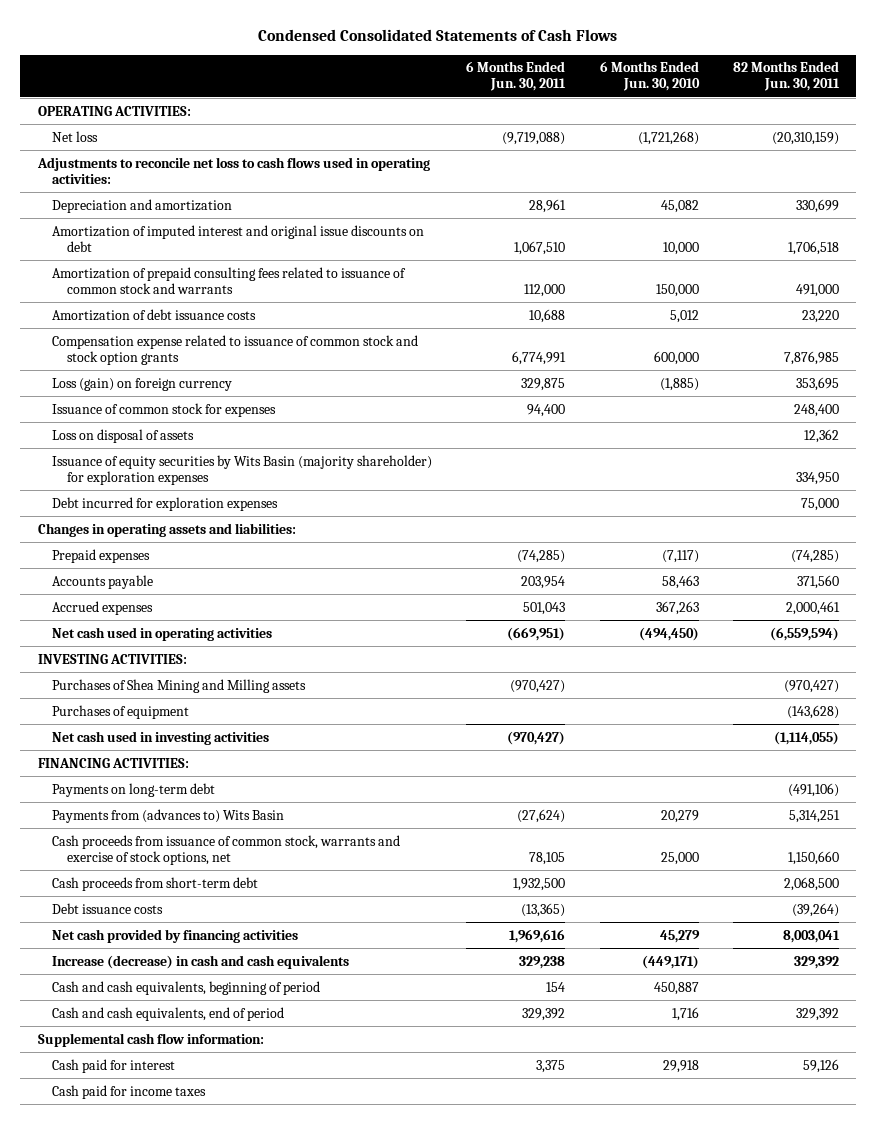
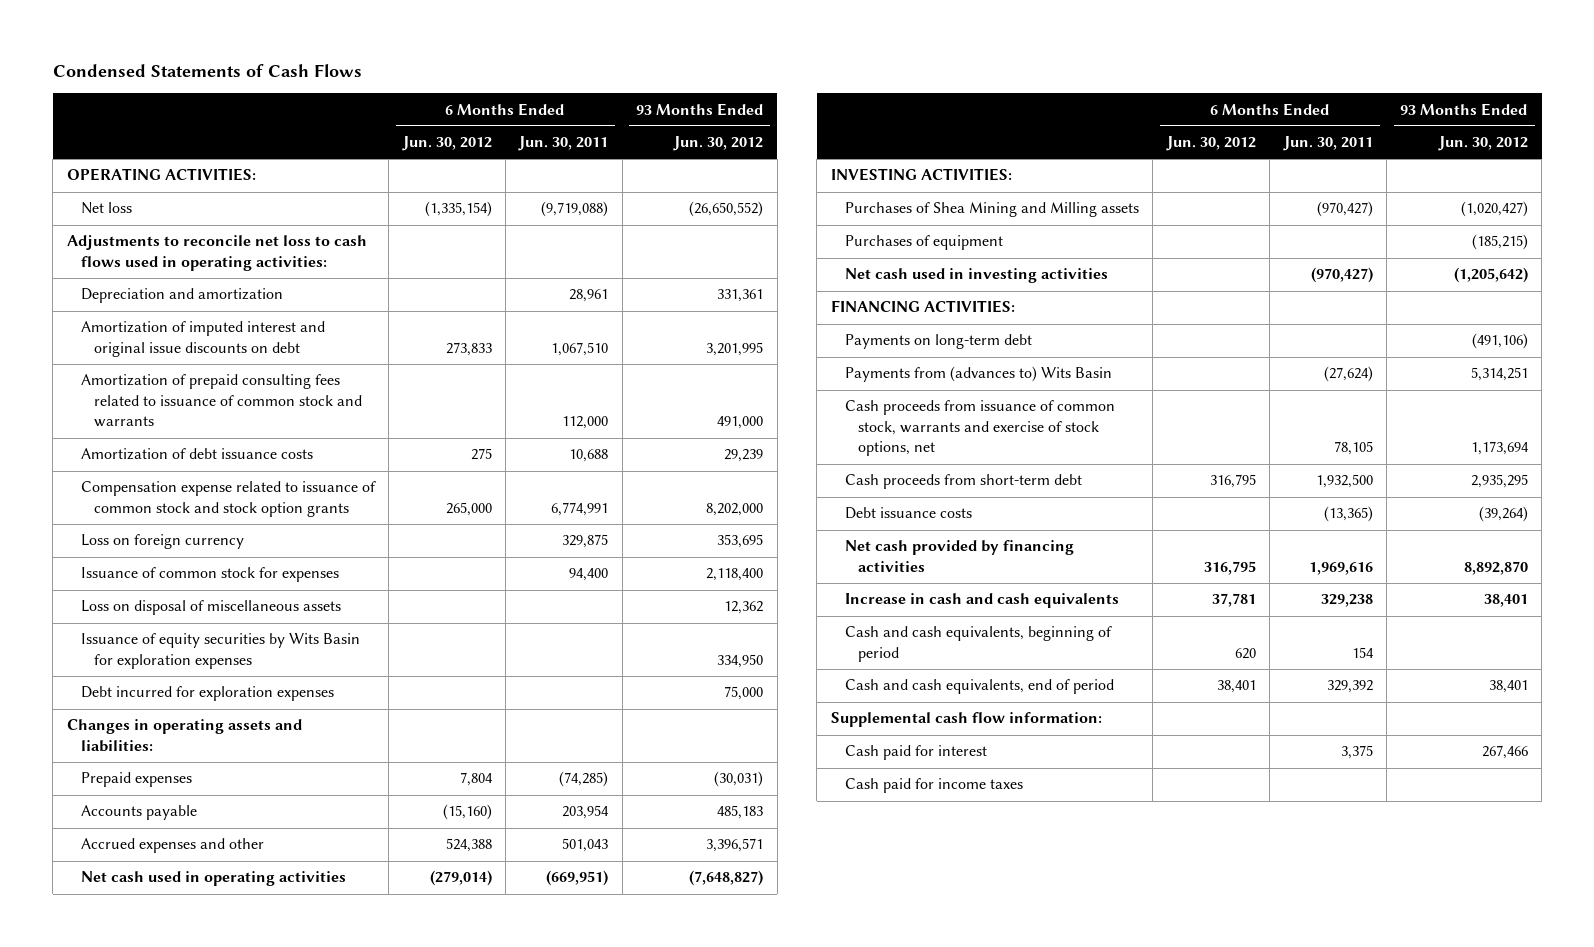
- Condensed Consolidated Statements of Cash Flows
+ Condensed Statements of Cash Flows
- | 6 Months Ended Jun. 30, 2011 | 6 Months Ended Jun. 30, 2010 | 82 Months Ended Jun. 30, 2011
+ | 6 Months Ended Jun. 30, 2012 | 6 Months Ended Jun. 30, 2011 | 93 Months Ended Jun. 30, 2012
- Loss (gain) on foreign currency | 329,875 | (1,885) | 353,695
+ Loss on foreign currency | | 329,875 | 353,695
- Loss on disposal of assets | | | 12,362
- Issuance of equity securities by Wits Basin (majority shareholder) for exploration expenses | | | 334,950
+ Loss on disposal of miscellaneous assets | | | 12,362
+ Issuance of equity securities by Wits Basin for exploration expenses | | | 334,950
- Accrued expenses | 501,043 | 367,263 | 2,000,461
+ Accrued expenses and other | 524,388 | 501,043 | 3,396,571
- Increase (decrease) in cash and cash equivalents | 329,238 | (449,171) | 329,392
+ Increase in cash and cash equivalents | 37,781 | 329,238 | 38,401

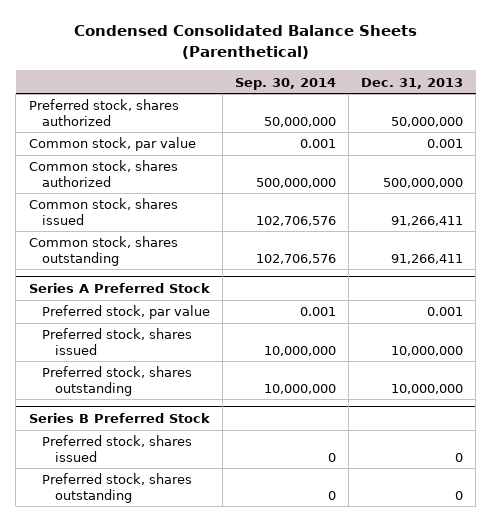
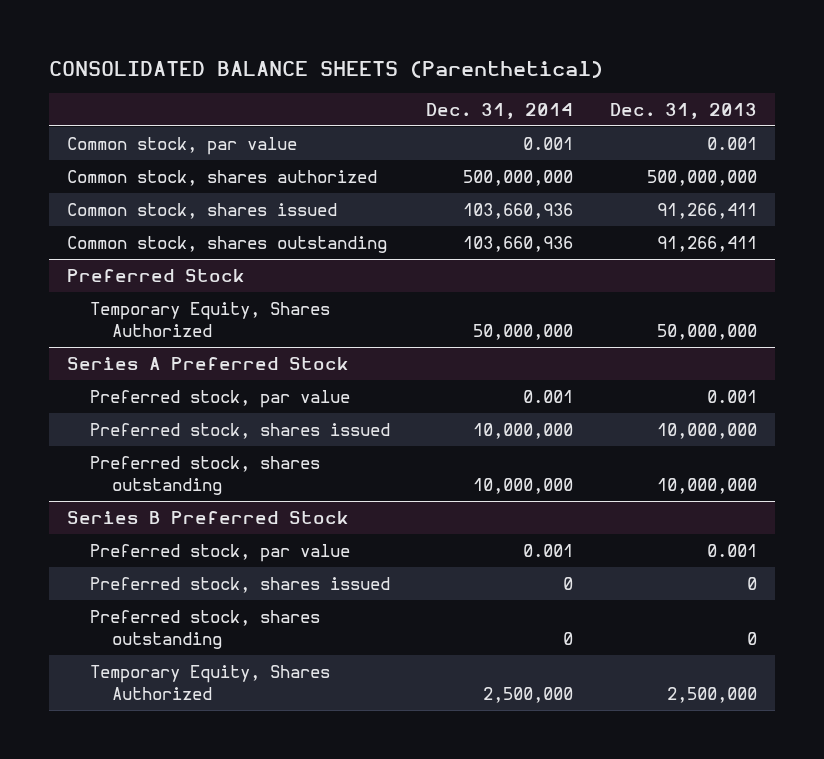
- Condensed Consolidated Balance Sheets (Parenthetical)
+ CONSOLIDATED BALANCE SHEETS (Parenthetical)
- | Sep. 30, 2014 | Dec. 31, 2013
+ | Dec. 31, 2014 | Dec. 31, 2013
- Preferred stock, shares authorized | 50,000,000 | 50,000,000
+ Preferred Stock
+ Temporary Equity, Shares Authorized | 50,000,000 | 50,000,000
@ Series B Preferred Stock
+ Preferred stock, par value | 0.001 | 0.001
+ Temporary Equity, Shares Authorized | 2,500,000 | 2,500,000

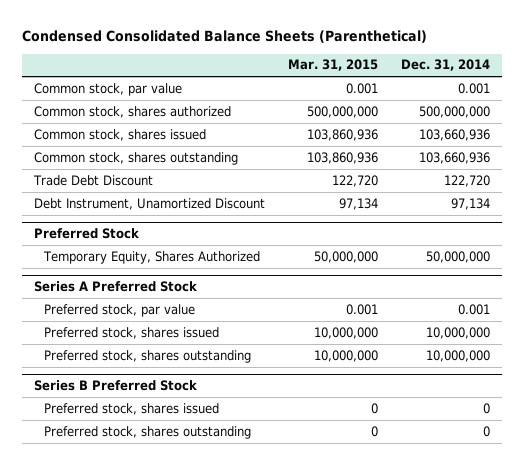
- CONSOLIDATED BALANCE SHEETS (Parenthetical)
+ Condensed Consolidated Balance Sheets (Parenthetical)
- | Dec. 31, 2014 | Dec. 31, 2013
+ | Mar. 31, 2015 | Dec. 31, 2014
+ Trade Debt Discount | 122,720 | 122,720
+ Debt Instrument, Unamortized Discount | 97,134 | 97,134
@ Series B Preferred Stock
- Preferred stock, par value | 0.001 | 0.001
- Temporary Equity, Shares Authorized | 2,500,000 | 2,500,000

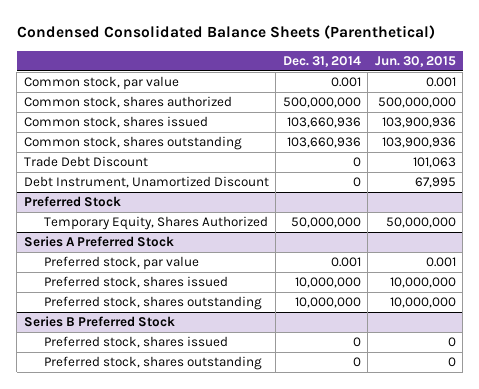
- | Mar. 31, 2015 | Dec. 31, 2014
+ | Dec. 31, 2014 | Jun. 30, 2015
- Trade Debt Discount | 122,720 | 122,720
- Debt Instrument, Unamortized Discount | 97,134 | 97,134
+ Trade Debt Discount | 0 | 101,063
+ Debt Instrument, Unamortized Discount | 0 | 67,995

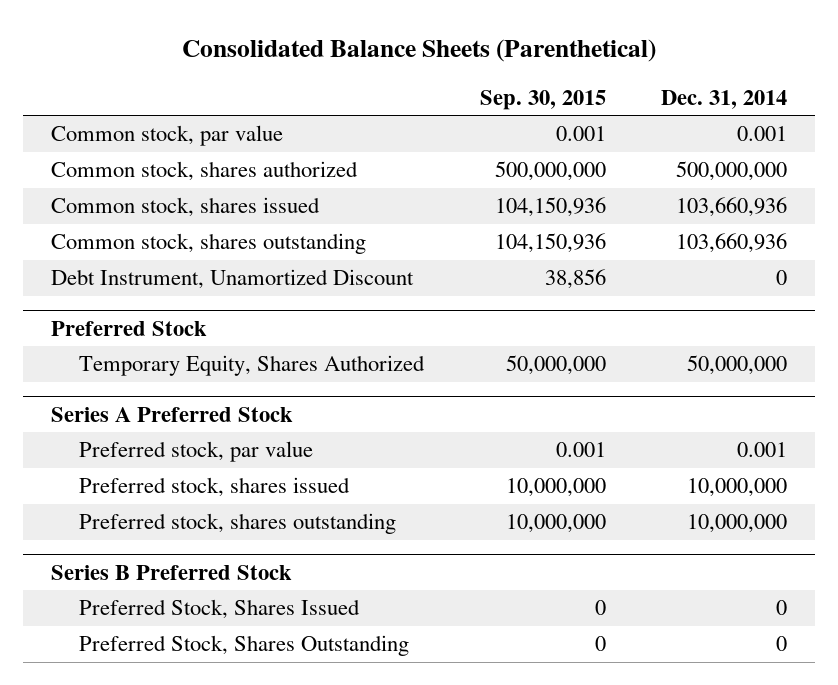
- Condensed Consolidated Balance Sheets (Parenthetical)
+ Consolidated Balance Sheets (Parenthetical)
- | Dec. 31, 2014 | Jun. 30, 2015
+ | Sep. 30, 2015 | Dec. 31, 2014
- Trade Debt Discount | 0 | 101,063
@ Series B Preferred Stock
- Preferred stock, shares issued | 0 | 0
- Preferred stock, shares outstanding | 0 | 0
+ Preferred Stock, Shares Issued | 0 | 0
+ Preferred Stock, Shares Outstanding | 0 | 0

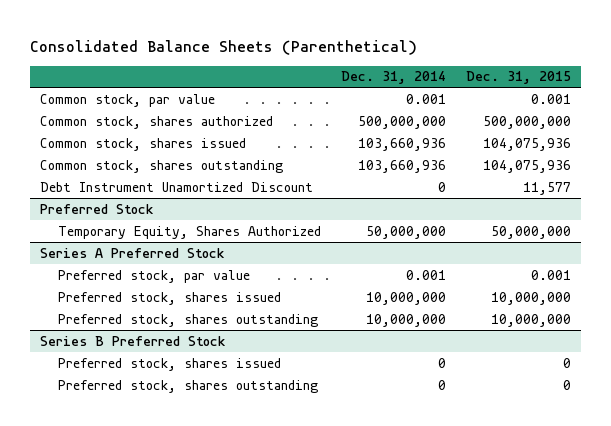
- | Sep. 30, 2015 | Dec. 31, 2014
+ | Dec. 31, 2014 | Dec. 31, 2015
- Debt Instrument, Unamortized Discount | 38,856 | 0
+ Debt Instrument Unamortized Discount | 0 | 11,577
@ Series B Preferred Stock
- Preferred Stock, Shares Issued | 0 | 0
- Preferred Stock, Shares Outstanding | 0 | 0
+ Preferred stock, shares issued | 0 | 0
+ Preferred stock, shares outstanding | 0 | 0

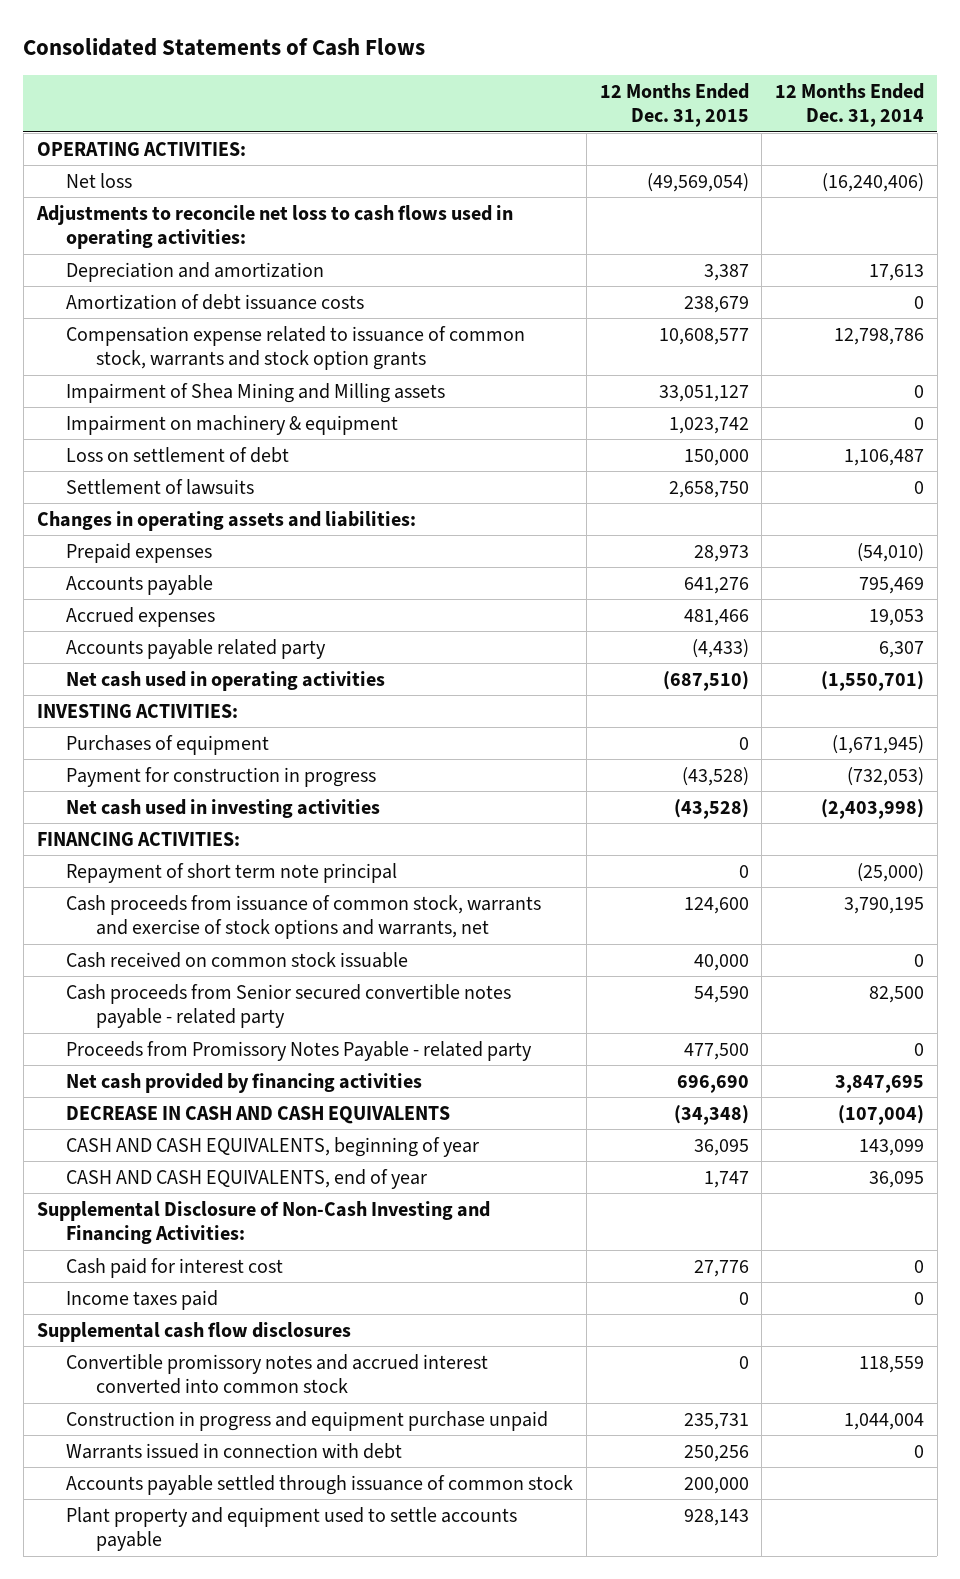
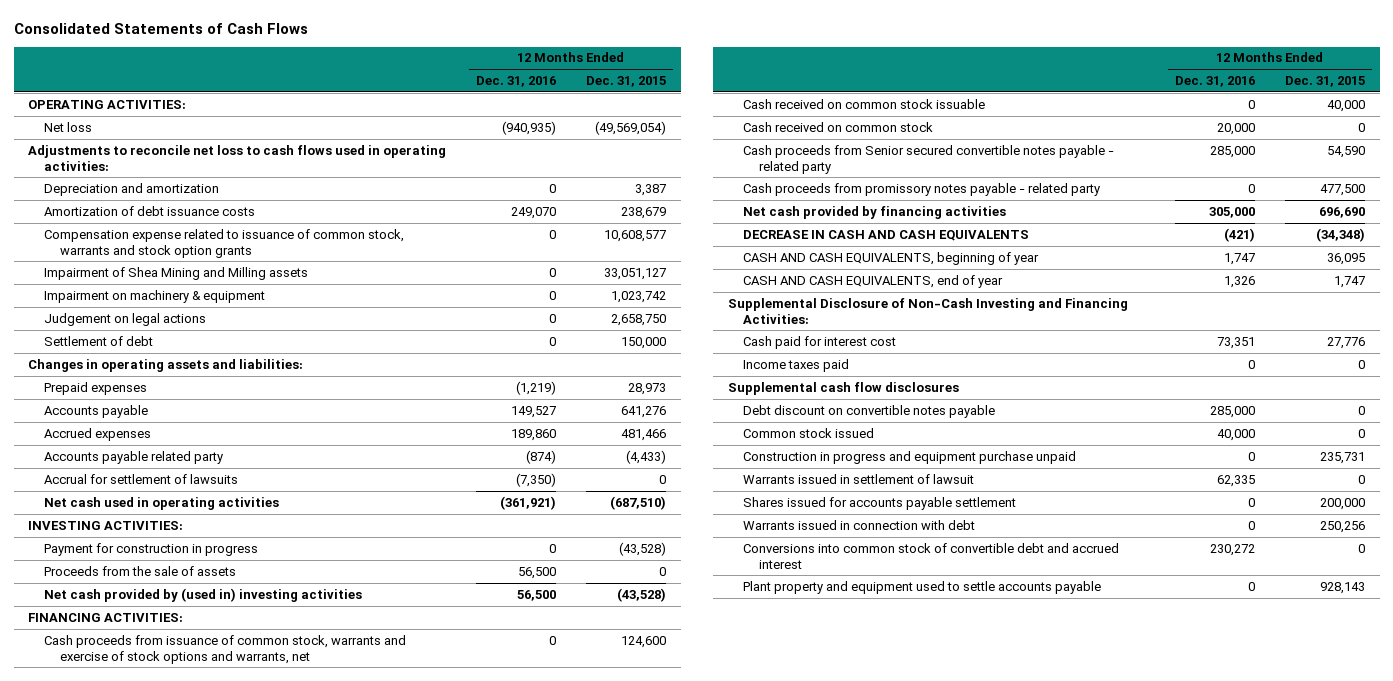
- | 12 Months Ended Dec. 31, 2015 | 12 Months Ended Dec. 31, 2014
+ | 12 Months Ended Dec. 31, 2016 | 12 Months Ended Dec. 31, 2015
- Loss on settlement of debt | 150,000 | 1,106,487
- Settlement of lawsuits | 2,658,750 | 0
+ Judgement on legal actions | 0 | 2,658,750
+ Settlement of debt | 0 | 150,000
+ Accrual for settlement of lawsuits | (7,350) | 0
- Purchases of equipment | 0 | (1,671,945)
- Net cash used in investing activities | (43,528) | (2,403,998)
+ Proceeds from the sale of assets | 56,500 | 0
+ Net cash provided by (used in) investing activities | 56,500 | (43,528)
- Repayment of short term note principal | 0 | (25,000)
+ Cash received on common stock | 20,000 | 0
- Proceeds from Promissory Notes Payable - related party | 477,500 | 0
+ Cash proceeds from promissory notes payable - related party | 0 | 477,500
- Convertible promissory notes and accrued interest converted into common stock | 0 | 118,559
+ Debt discount on convertible notes payable | 285,000 | 0
+ Common stock issued | 40,000 | 0
+ Warrants issued in settlement of lawsuit | 62,335 | 0
+ Shares issued for accounts payable settlement | 0 | 200,000
- Accounts payable settled through issuance of common stock | 200,000 |
+ Conversions into common stock of convertible debt and accrued interest | 230,272 | 0

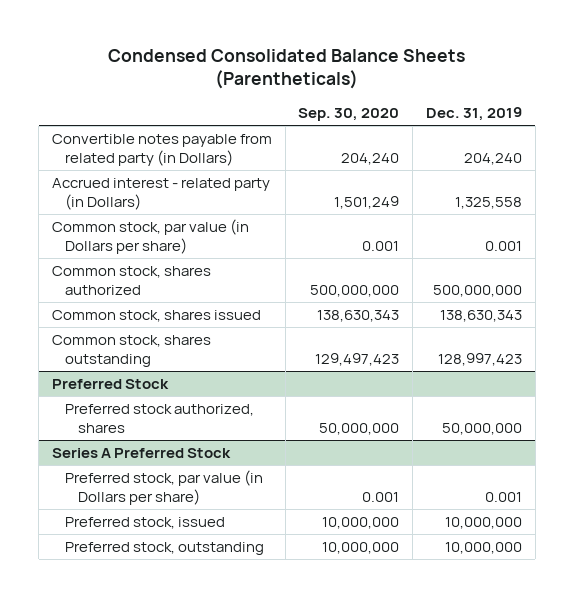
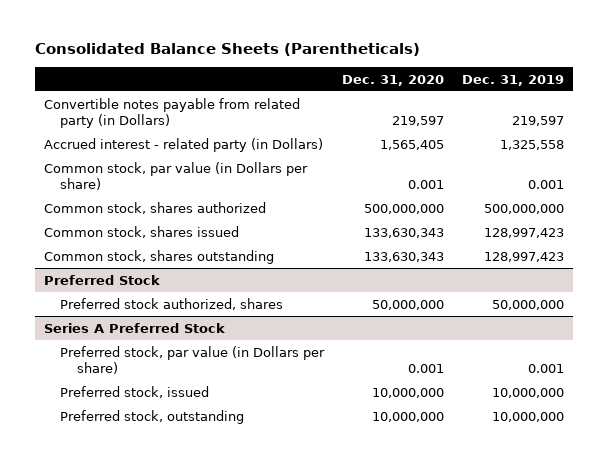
- Condensed Consolidated Balance Sheets (Parentheticals)
+ Consolidated Balance Sheets (Parentheticals)
- | Sep. 30, 2020 | Dec. 31, 2019
+ | Dec. 31, 2020 | Dec. 31, 2019
- Convertible notes payable from related party (in Dollars) | 204,240 | 204,240
+ Convertible notes payable from related party (in Dollars) | 219,597 | 219,597
- Common stock, shares issued | 138,630,343 | 138,630,343
+ Common stock, shares issued | 133,630,343 | 128,997,423

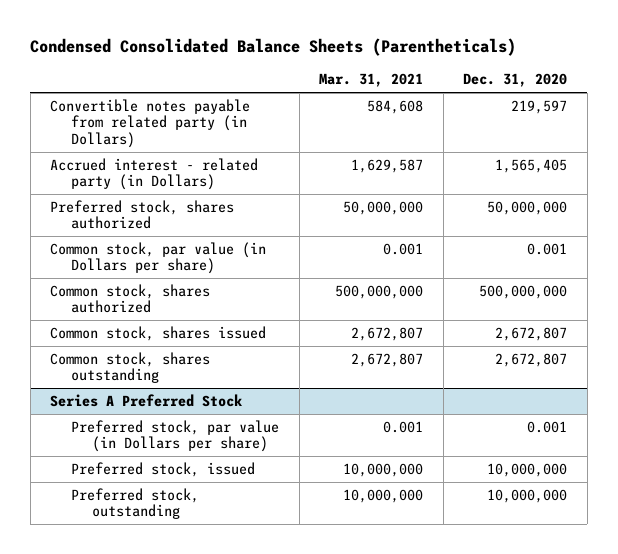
- Consolidated Balance Sheets (Parentheticals)
+ Condensed Consolidated Balance Sheets (Parentheticals)
- | Dec. 31, 2020 | Dec. 31, 2019
+ | Mar. 31, 2021 | Dec. 31, 2020
+ Preferred stock, shares authorized | 50,000,000 | 50,000,000
- Common stock, shares issued | 133,630,343 | 128,997,423
- Common stock, shares outstanding | 133,630,343 | 128,997,423
- Preferred Stock
- Preferred stock authorized, shares | 50,000,000 | 50,000,000
+ Common stock, shares issued | 2,672,807 | 2,672,807
+ Common stock, shares outstanding | 2,672,807 | 2,672,807

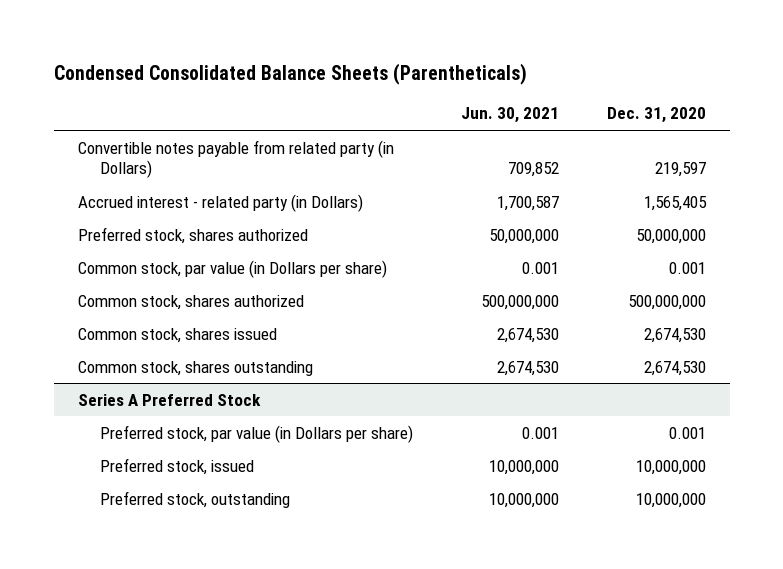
- | Mar. 31, 2021 | Dec. 31, 2020
+ | Jun. 30, 2021 | Dec. 31, 2020
- Common stock, shares issued | 2,672,807 | 2,672,807
- Common stock, shares outstanding | 2,672,807 | 2,672,807
+ Common stock, shares issued | 2,674,530 | 2,674,530
+ Common stock, shares outstanding | 2,674,530 | 2,674,530

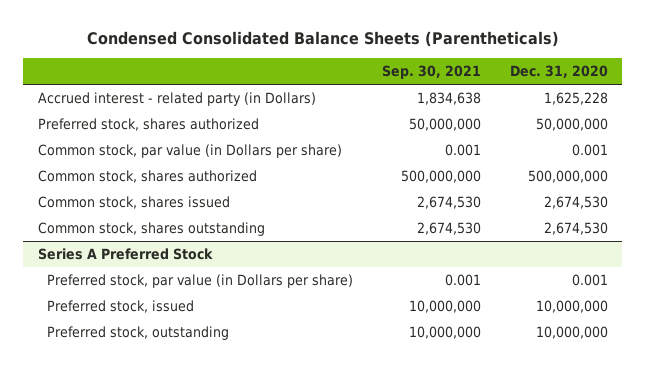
- | Jun. 30, 2021 | Dec. 31, 2020
+ | Sep. 30, 2021 | Dec. 31, 2020
- Convertible notes payable from related party (in Dollars) | 709,852 | 219,597
- Accrued interest - related party (in Dollars) | 1,700,587 | 1,565,405
+ Accrued interest - related party (in Dollars) | 1,834,638 | 1,625,228

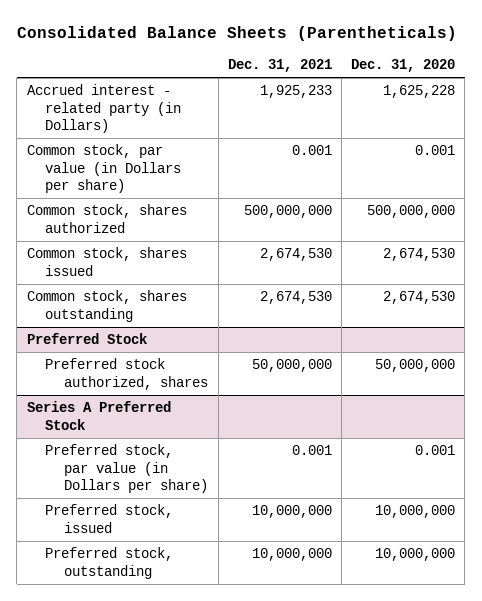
- Condensed Consolidated Balance Sheets (Parentheticals)
+ Consolidated Balance Sheets (Parentheticals)
- | Sep. 30, 2021 | Dec. 31, 2020
+ | Dec. 31, 2021 | Dec. 31, 2020
- Preferred stock, shares authorized | 50,000,000 | 50,000,000
+ Preferred Stock
+ Preferred stock authorized, shares | 50,000,000 | 50,000,000

